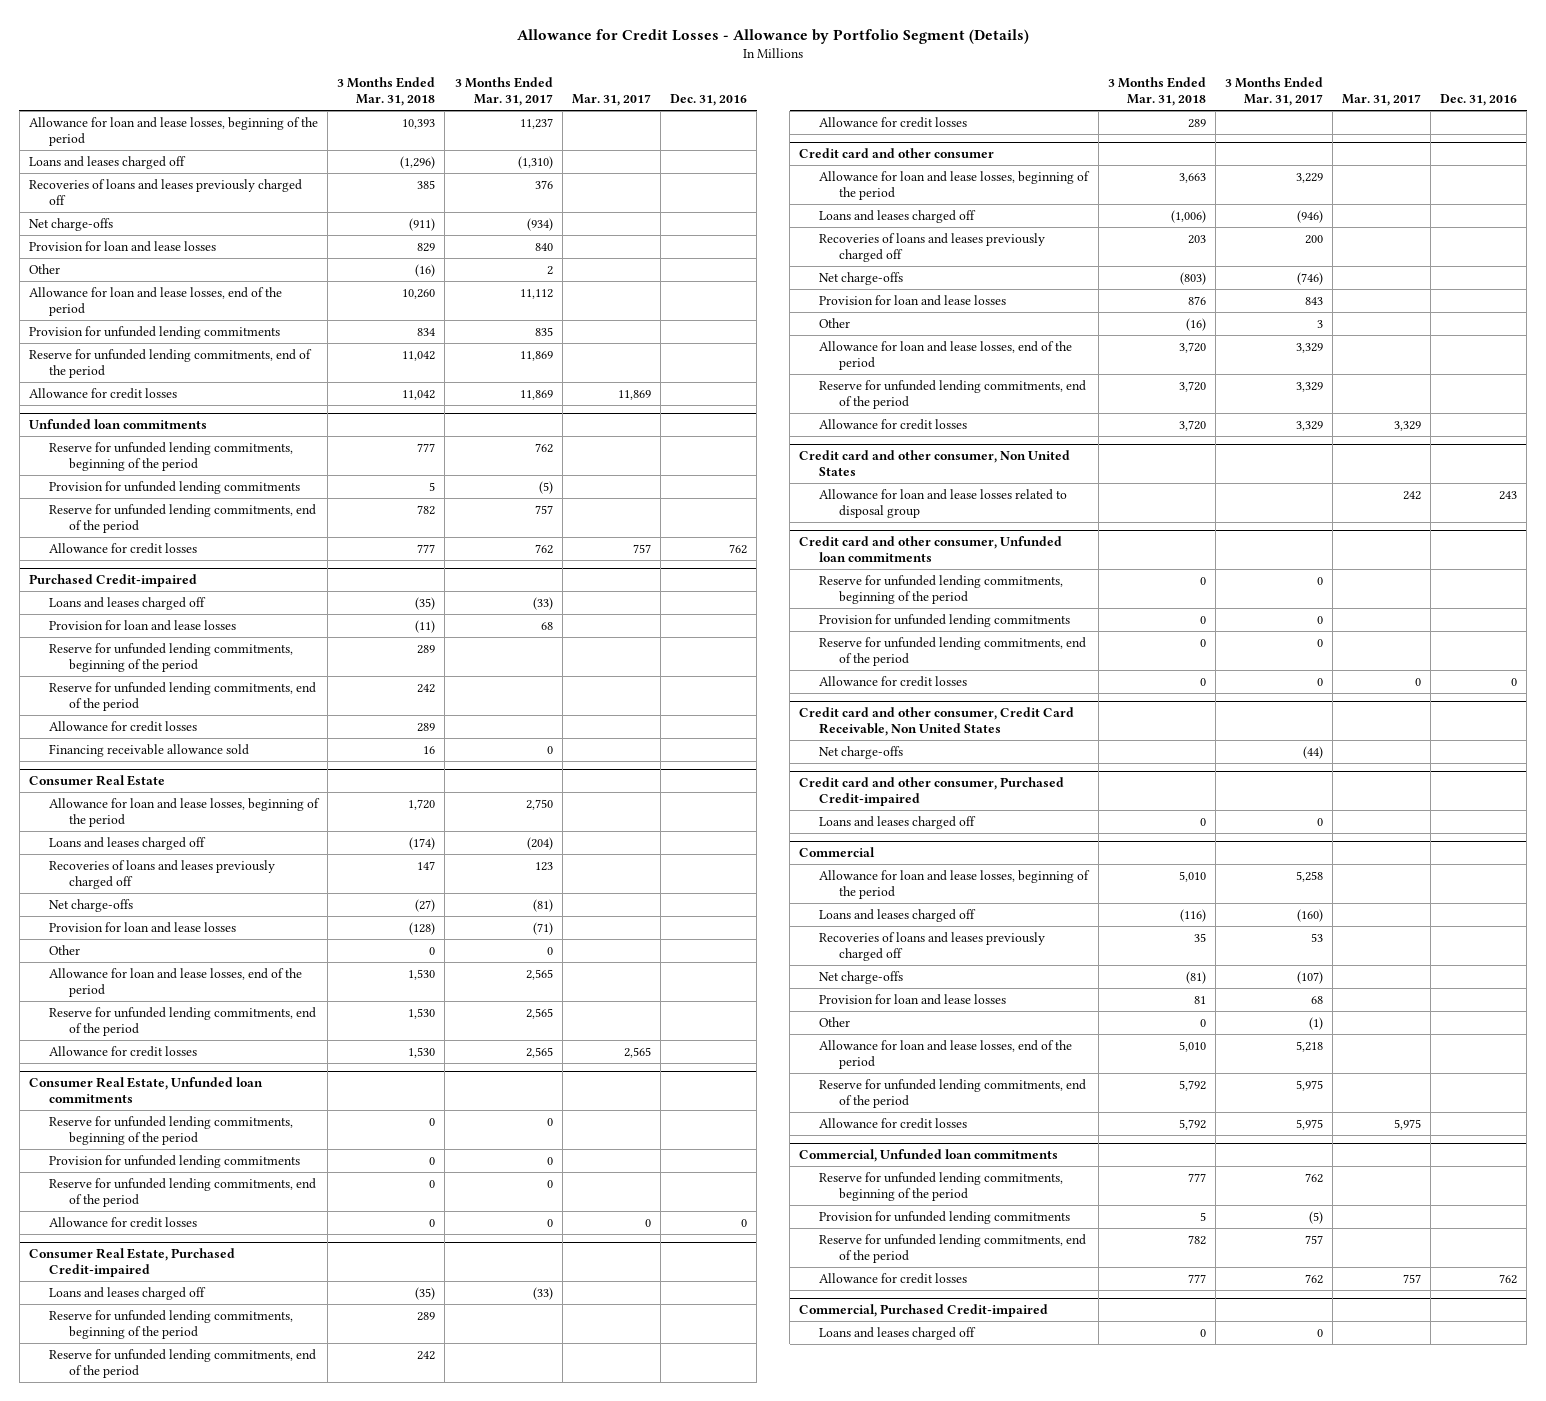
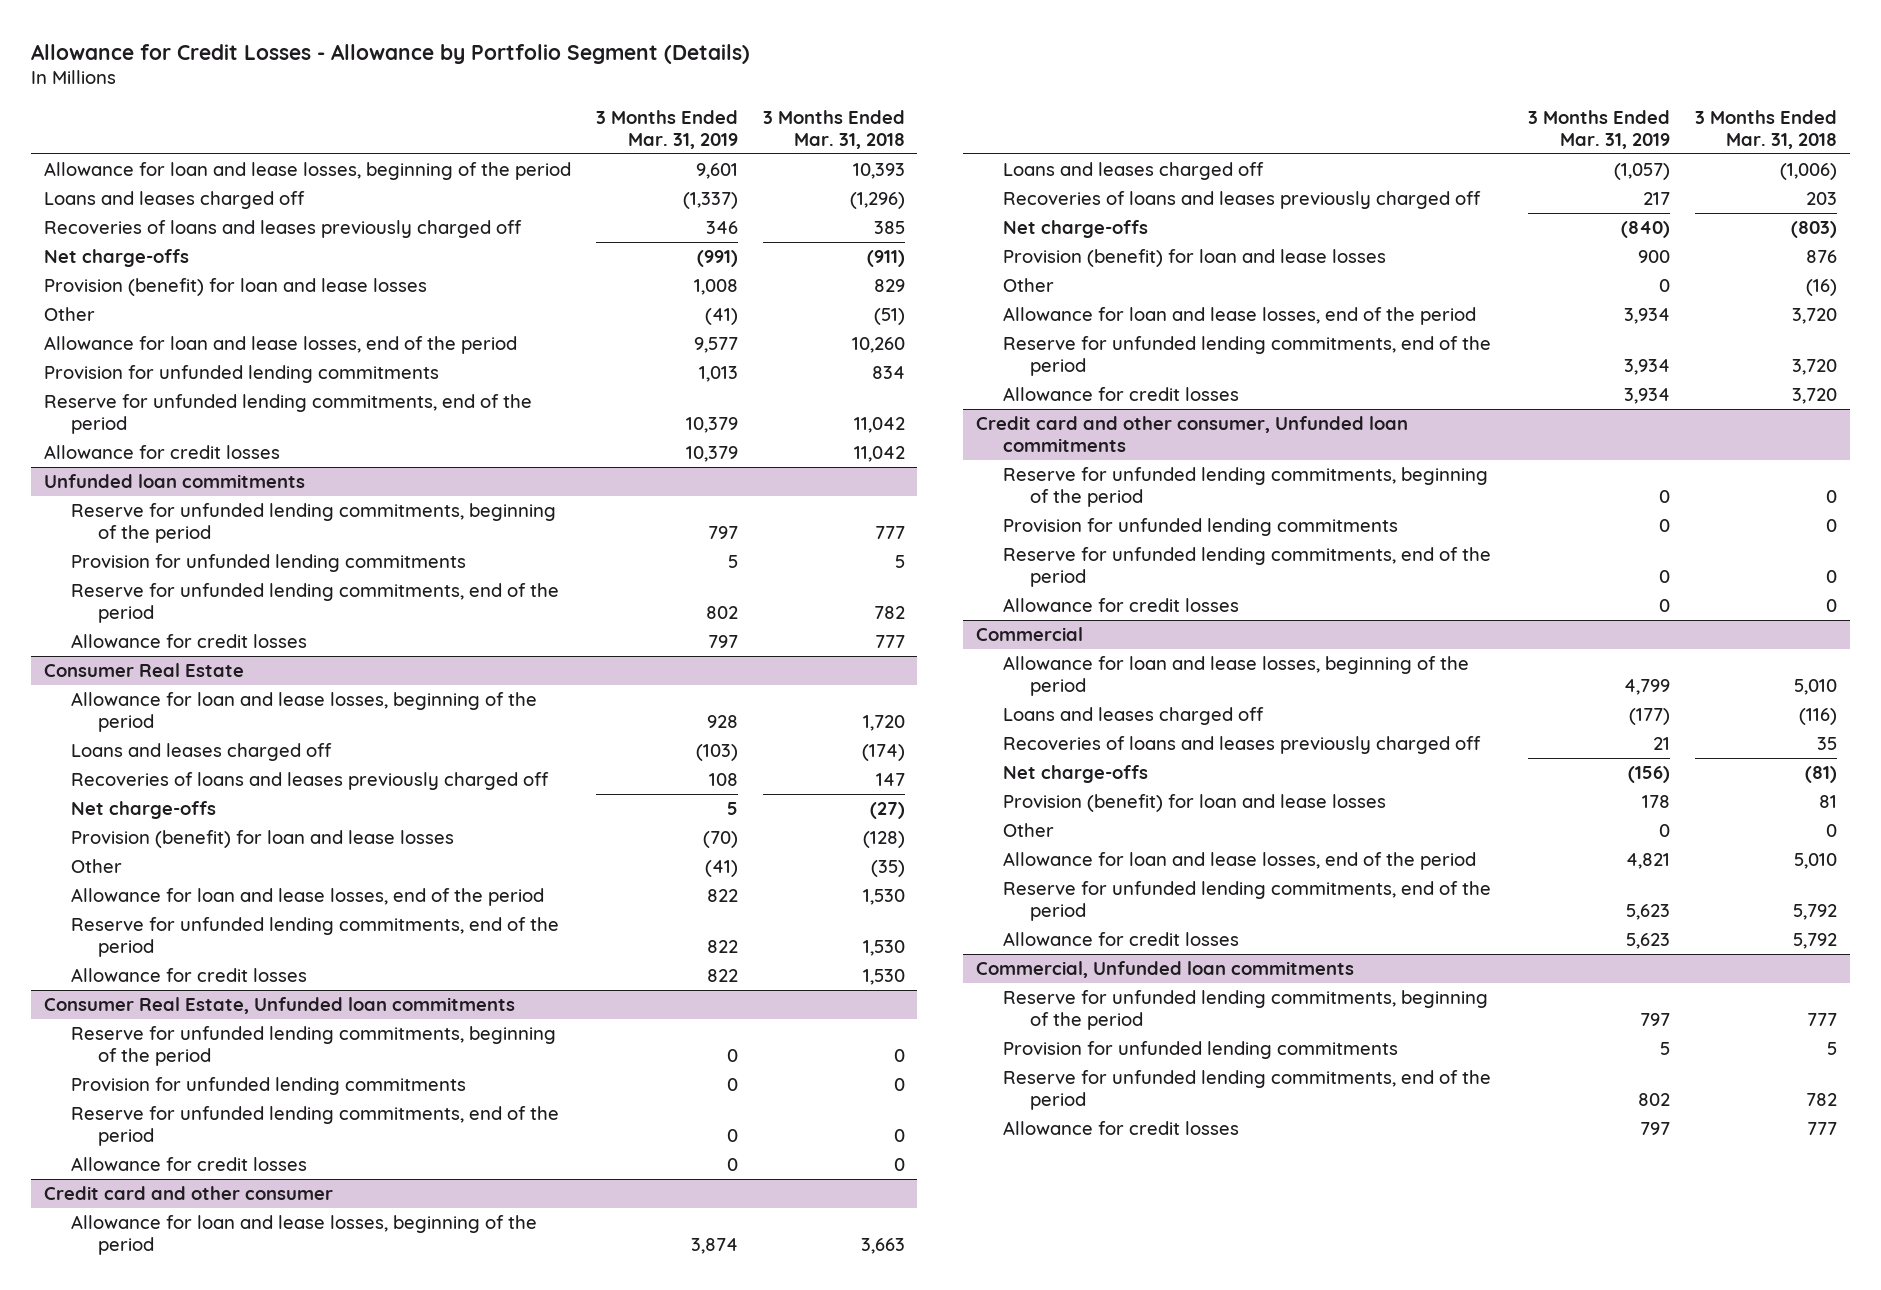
- | 3 Months Ended Mar. 31, 2018 | 3 Months Ended Mar. 31, 2017 | Mar. 31, 2017 | Dec. 31, 2016
+ | 3 Months Ended Mar. 31, 2019 | 3 Months Ended Mar. 31, 2018
- Provision for loan and lease losses | 829 | 840 | |
- Other | (16) | 2 | |
+ Provision (benefit) for loan and lease losses | 1,008 | 829
+ Other | (41) | (51)
- Purchased Credit-impaired
- Loans and leases charged off | (35) | (33) | |
- Provision for loan and lease losses | (11) | 68 | |
- Reserve for unfunded lending commitments, beginning of the period | 289 | | |
- Reserve for unfunded lending commitments, end of the period | 242 | | |
- Allowance for credit losses | 289 | | |
- Financing receivable allowance sold | 16 | 0 | |
@ Consumer Real Estate
- Provision for loan and lease losses | (128) | (71) | |
- Other | 0 | 0 | |
+ Provision (benefit) for loan and lease losses | (70) | (128)
+ Other | (41) | (35)
- Consumer Real Estate, Purchased Credit-impaired
- Loans and leases charged off | (35) | (33) | |
- Reserve for unfunded lending commitments, beginning of the period | 289 | | |
- Reserve for unfunded lending commitments, end of the period | 242 | | |
- Allowance for credit losses | 289 | | |
@ Credit card and other consumer
- Provision for loan and lease losses | 876 | 843 | |
+ Provision (benefit) for loan and lease losses | 900 | 876
- Credit card and other consumer, Non United States
- Allowance for loan and lease losses related to disposal group | | | 242 | 243
- Credit card and other consumer, Credit Card Receivable, Non United States
- Net charge-offs | | (44) | |
- Credit card and other consumer, Purchased Credit-impaired
- Loans and leases charged off | 0 | 0 | |
@ Commercial
- Provision for loan and lease losses | 81 | 68 | |
+ Provision (benefit) for loan and lease losses | 178 | 81
- Commercial, Purchased Credit-impaired
- Loans and leases charged off | 0 | 0 | |

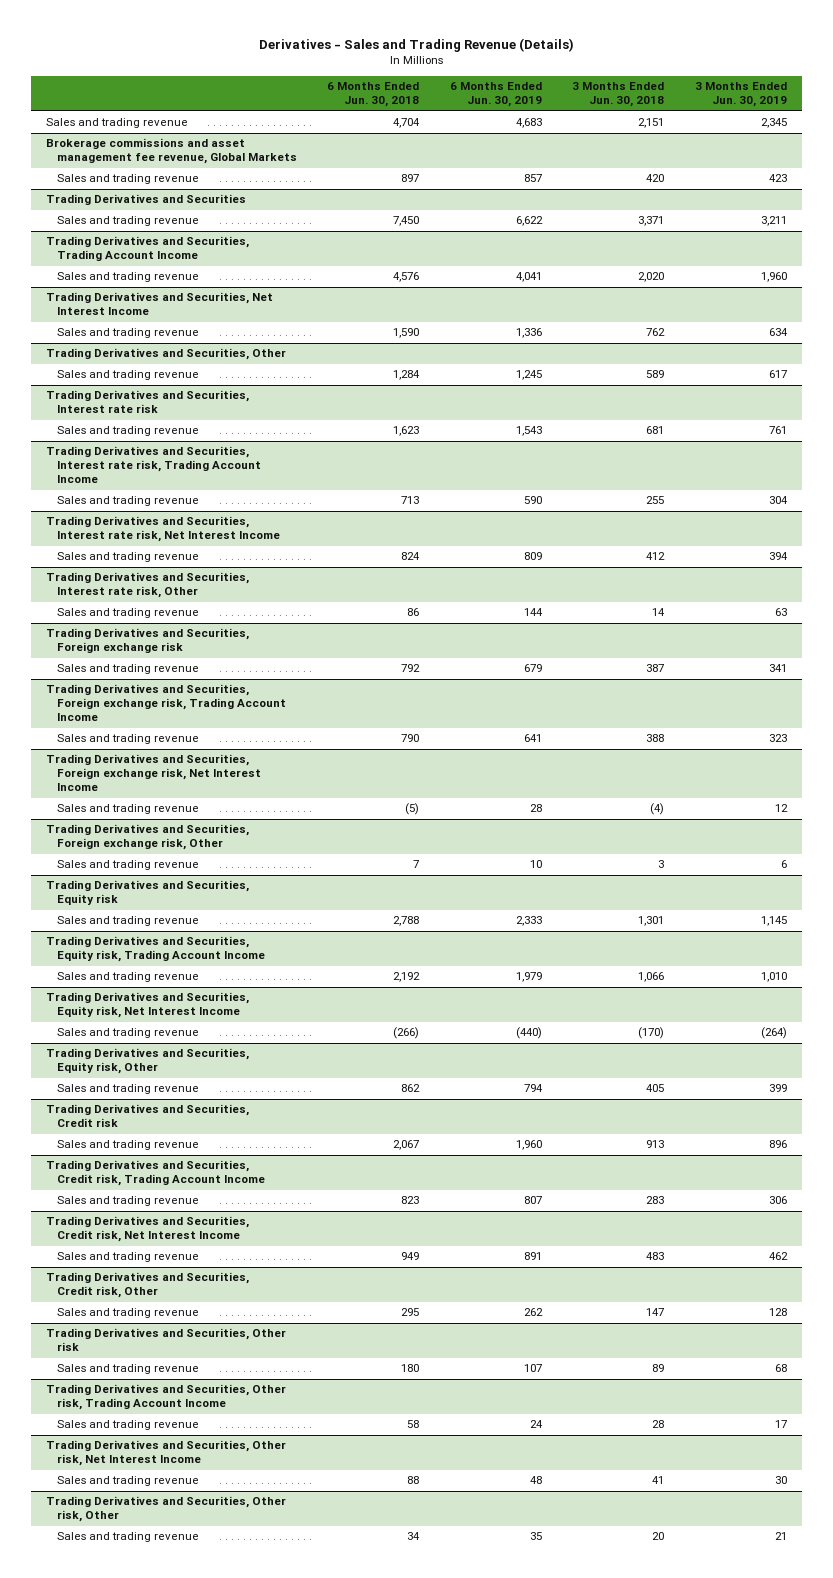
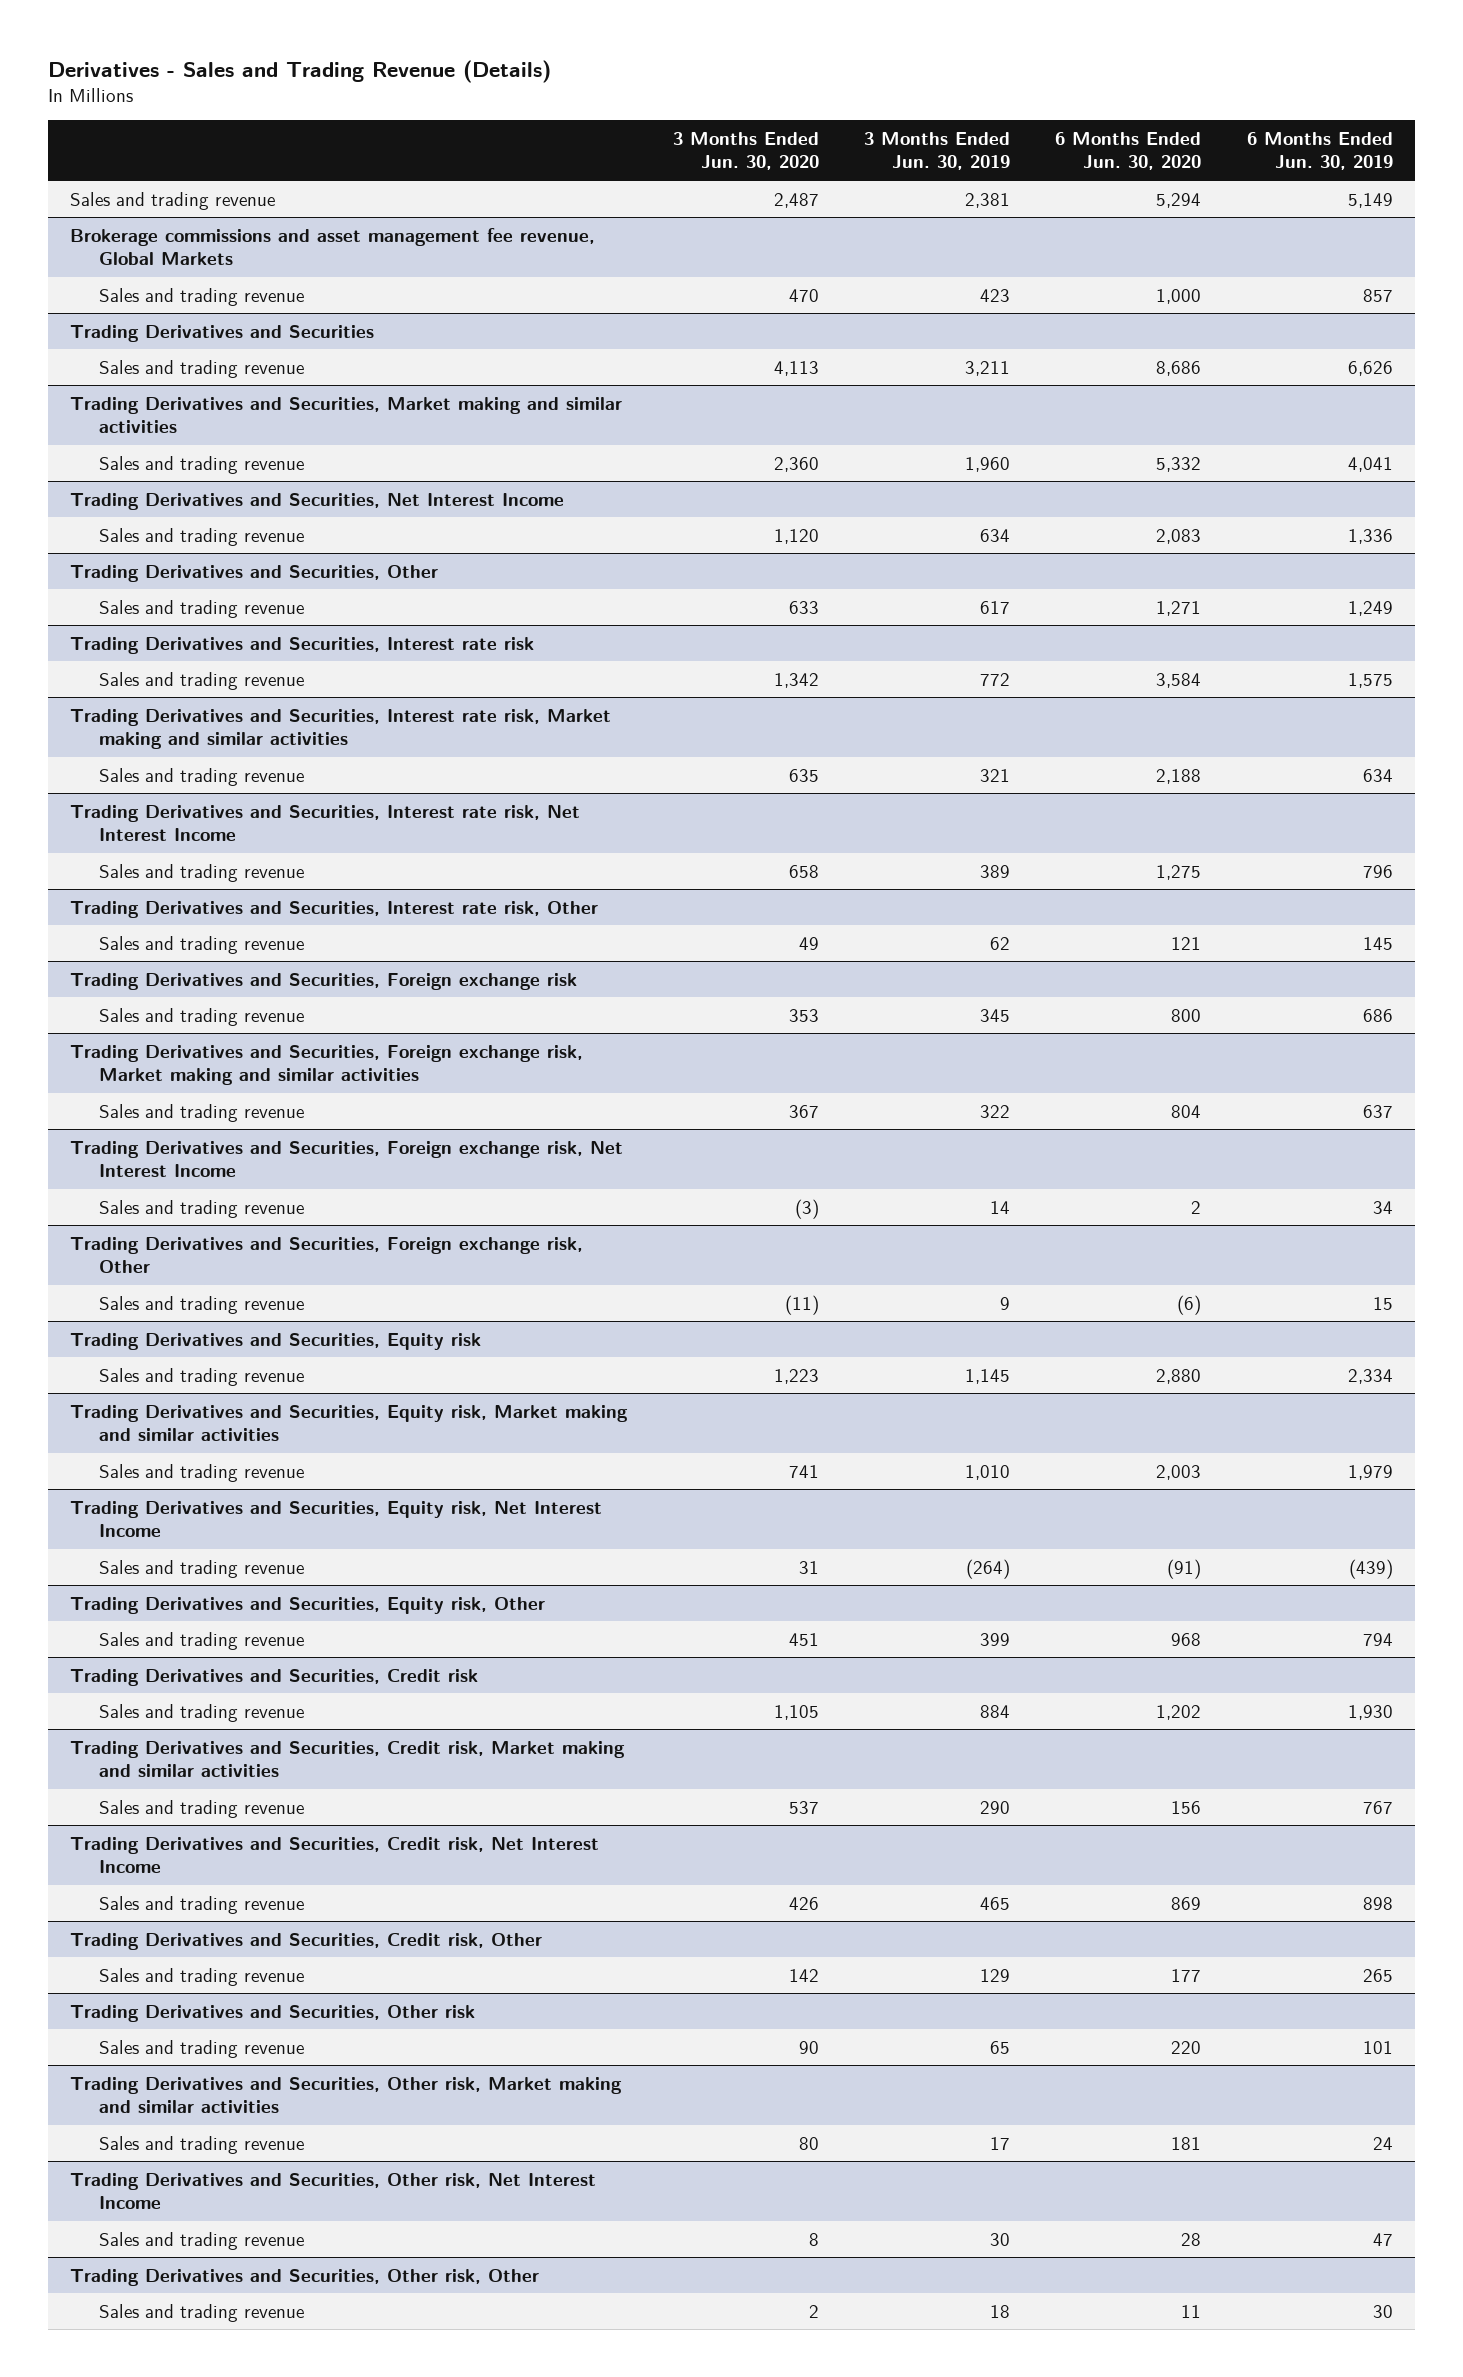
- | 6 Months Ended Jun. 30, 2018 | 6 Months Ended Jun. 30, 2019 | 3 Months Ended Jun. 30, 2018 | 3 Months Ended Jun. 30, 2019
+ | 3 Months Ended Jun. 30, 2020 | 3 Months Ended Jun. 30, 2019 | 6 Months Ended Jun. 30, 2020 | 6 Months Ended Jun. 30, 2019
- Sales and trading revenue | 4,704 | 4,683 | 2,151 | 2,345
+ Sales and trading revenue | 2,487 | 2,381 | 5,294 | 5,149
@ Trading Derivatives and Securities
- Sales and trading revenue | 7,450 | 6,622 | 3,371 | 3,211
- Trading Derivatives and Securities, Trading Account Income
@ Trading Derivatives and Securities
+ Sales and trading revenue | 4,113 | 3,211 | 8,686 | 6,626
+ Trading Derivatives and Securities, Market making and similar activities
@ Trading Derivatives and Securities, Other
- Sales and trading revenue | 1,284 | 1,245 | 589 | 617
+ Sales and trading revenue | 633 | 617 | 1,271 | 1,249
@ Trading Derivatives and Securities, Interest rate risk
- Sales and trading revenue | 1,623 | 1,543 | 681 | 761
- Trading Derivatives and Securities, Interest rate risk, Trading Account Income
- Sales and trading revenue | 713 | 590 | 255 | 304
@ Trading Derivatives and Securities, Interest rate risk
+ Sales and trading revenue | 1,342 | 772 | 3,584 | 1,575
+ Trading Derivatives and Securities, Interest rate risk, Market making and similar activities
+ Sales and trading revenue | 635 | 321 | 2,188 | 634
@ Trading Derivatives and Securities, Interest rate risk, Net Interest Income
- Sales and trading revenue | 824 | 809 | 412 | 394
+ Sales and trading revenue | 658 | 389 | 1,275 | 796
@ Trading Derivatives and Securities, Interest rate risk, Other
- Sales and trading revenue | 86 | 144 | 14 | 63
+ Sales and trading revenue | 49 | 62 | 121 | 145
@ Trading Derivatives and Securities, Foreign exchange risk
- Sales and trading revenue | 792 | 679 | 387 | 341
- Trading Derivatives and Securities, Foreign exchange risk, Trading Account Income
- Sales and trading revenue | 790 | 641 | 388 | 323
@ Trading Derivatives and Securities, Foreign exchange risk
+ Sales and trading revenue | 353 | 345 | 800 | 686
+ Trading Derivatives and Securities, Foreign exchange risk, Market making and similar activities
+ Sales and trading revenue | 367 | 322 | 804 | 637
@ Trading Derivatives and Securities, Foreign exchange risk, Net Interest Income
- Sales and trading revenue | (5) | 28 | (4) | 12
+ Sales and trading revenue | (3) | 14 | 2 | 34
@ Trading Derivatives and Securities, Foreign exchange risk, Other
- Sales and trading revenue | 7 | 10 | 3 | 6
+ Sales and trading revenue | (11) | 9 | (6) | 15
@ Trading Derivatives and Securities, Equity risk
- Sales and trading revenue | 2,788 | 2,333 | 1,301 | 1,145
- Trading Derivatives and Securities, Equity risk, Trading Account Income
@ Trading Derivatives and Securities, Equity risk
+ Sales and trading revenue | 1,223 | 1,145 | 2,880 | 2,334
+ Trading Derivatives and Securities, Equity risk, Market making and similar activities
@ Trading Derivatives and Securities, Equity risk, Net Interest Income
- Sales and trading revenue | (266) | (440) | (170) | (264)
+ Sales and trading revenue | 31 | (264) | (91) | (439)
@ Trading Derivatives and Securities, Credit risk
- Sales and trading revenue | 2,067 | 1,960 | 913 | 896
- Trading Derivatives and Securities, Credit risk, Trading Account Income
- Sales and trading revenue | 823 | 807 | 283 | 306
@ Trading Derivatives and Securities, Credit risk
+ Sales and trading revenue | 1,105 | 884 | 1,202 | 1,930
+ Trading Derivatives and Securities, Credit risk, Market making and similar activities
+ Sales and trading revenue | 537 | 290 | 156 | 767
@ Trading Derivatives and Securities, Credit risk, Net Interest Income
- Sales and trading revenue | 949 | 891 | 483 | 462
+ Sales and trading revenue | 426 | 465 | 869 | 898
@ Trading Derivatives and Securities, Credit risk, Other
- Sales and trading revenue | 295 | 262 | 147 | 128
+ Sales and trading revenue | 142 | 129 | 177 | 265
@ Trading Derivatives and Securities, Other risk
- Sales and trading revenue | 180 | 107 | 89 | 68
- Trading Derivatives and Securities, Other risk, Trading Account Income
@ Trading Derivatives and Securities, Other risk
+ Sales and trading revenue | 90 | 65 | 220 | 101
+ Trading Derivatives and Securities, Other risk, Market making and similar activities
@ Trading Derivatives and Securities, Other risk, Net Interest Income
- Sales and trading revenue | 88 | 48 | 41 | 30
+ Sales and trading revenue | 8 | 30 | 28 | 47
@ Trading Derivatives and Securities, Other risk, Other
- Sales and trading revenue | 34 | 35 | 20 | 21
+ Sales and trading revenue | 2 | 18 | 11 | 30

